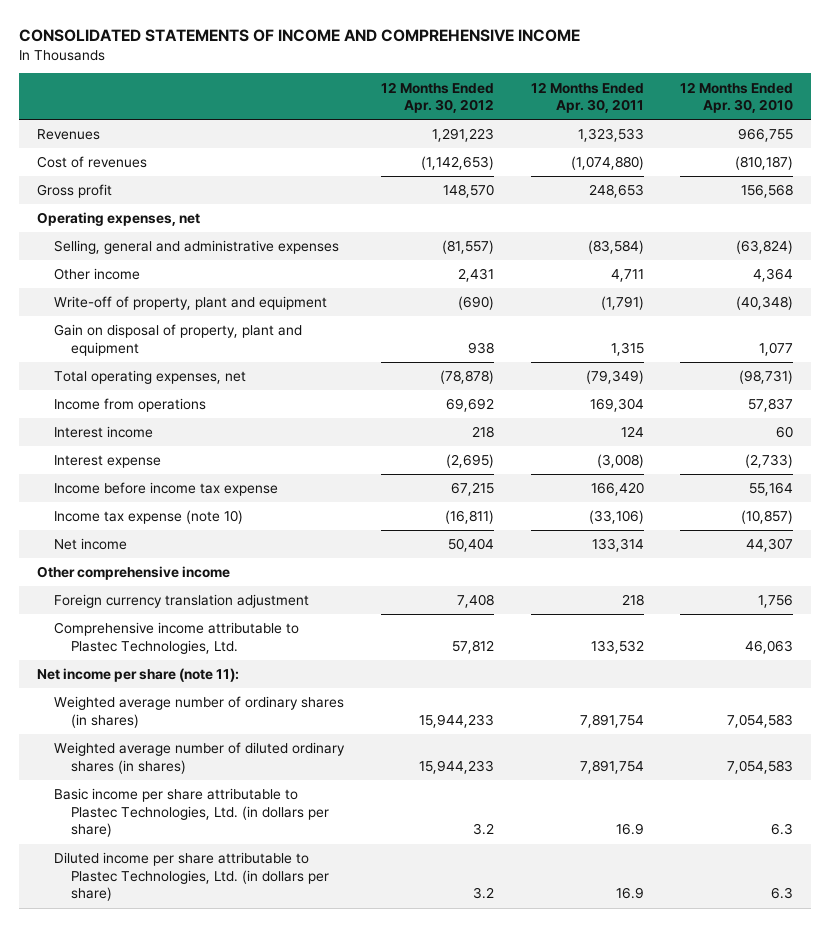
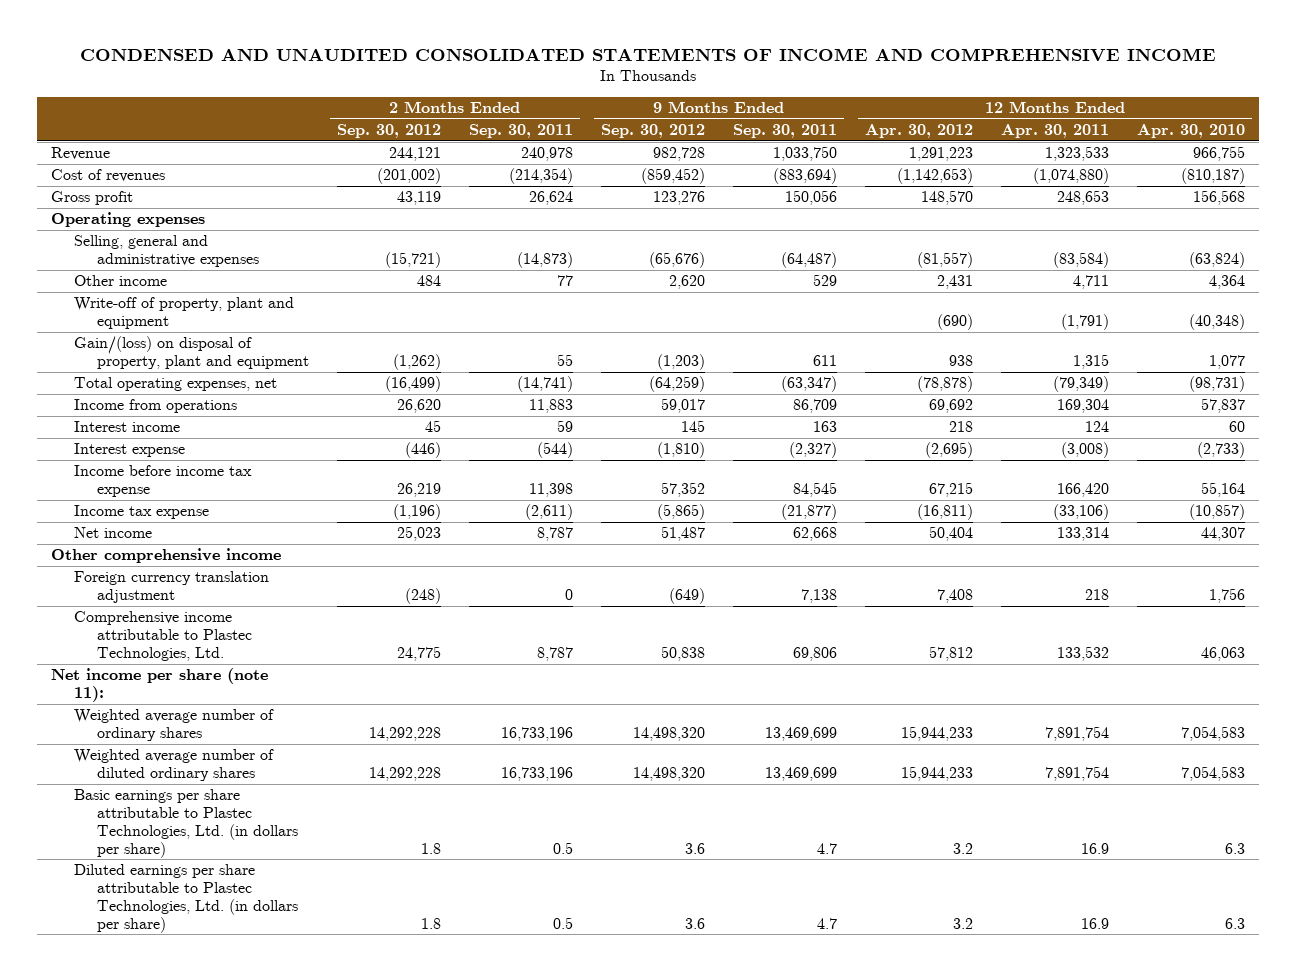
- CONSOLIDATED STATEMENTS OF INCOME AND COMPREHENSIVE INCOME
+ CONDENSED AND UNAUDITED CONSOLIDATED STATEMENTS OF INCOME AND COMPREHENSIVE INCOME
- | 12 Months Ended Apr. 30, 2012 | 12 Months Ended Apr. 30, 2011 | 12 Months Ended Apr. 30, 2010
+ | 2 Months Ended Sep. 30, 2012 | 2 Months Ended Sep. 30, 2011 | 9 Months Ended Sep. 30, 2012 | 9 Months Ended Sep. 30, 2011 | 12 Months Ended Apr. 30, 2012 | 12 Months Ended Apr. 30, 2011 | 12 Months Ended Apr. 30, 2010
- Revenues | 1,291,223 | 1,323,533 | 966,755
+ Revenue | 244,121 | 240,978 | 982,728 | 1,033,750 | 1,291,223 | 1,323,533 | 966,755
- Operating expenses, net
+ Operating expenses
- Gain on disposal of property, plant and equipment | 938 | 1,315 | 1,077
+ Gain/(loss) on disposal of property, plant and equipment | (1,262) | 55 | (1,203) | 611 | 938 | 1,315 | 1,077
- Income tax expense (note 10) | (16,811) | (33,106) | (10,857)
+ Income tax expense | (1,196) | (2,611) | (5,865) | (21,877) | (16,811) | (33,106) | (10,857)
- Weighted average number of ordinary shares (in shares) | 15,944,233 | 7,891,754 | 7,054,583
- Weighted average number of diluted ordinary shares (in shares) | 15,944,233 | 7,891,754 | 7,054,583
- Basic income per share attributable to Plastec Technologies, Ltd. (in dollars per share) | 3.2 | 16.9 | 6.3
- Diluted income per share attributable to Plastec Technologies, Ltd. (in dollars per share) | 3.2 | 16.9 | 6.3
+ Weighted average number of ordinary shares | 14,292,228 | 16,733,196 | 14,498,320 | 13,469,699 | 15,944,233 | 7,891,754 | 7,054,583
+ Weighted average number of diluted ordinary shares | 14,292,228 | 16,733,196 | 14,498,320 | 13,469,699 | 15,944,233 | 7,891,754 | 7,054,583
+ Basic earnings per share attributable to Plastec Technologies, Ltd. (in dollars per share) | 1.8 | 0.5 | 3.6 | 4.7 | 3.2 | 16.9 | 6.3
+ Diluted earnings per share attributable to Plastec Technologies, Ltd. (in dollars per share) | 1.8 | 0.5 | 3.6 | 4.7 | 3.2 | 16.9 | 6.3

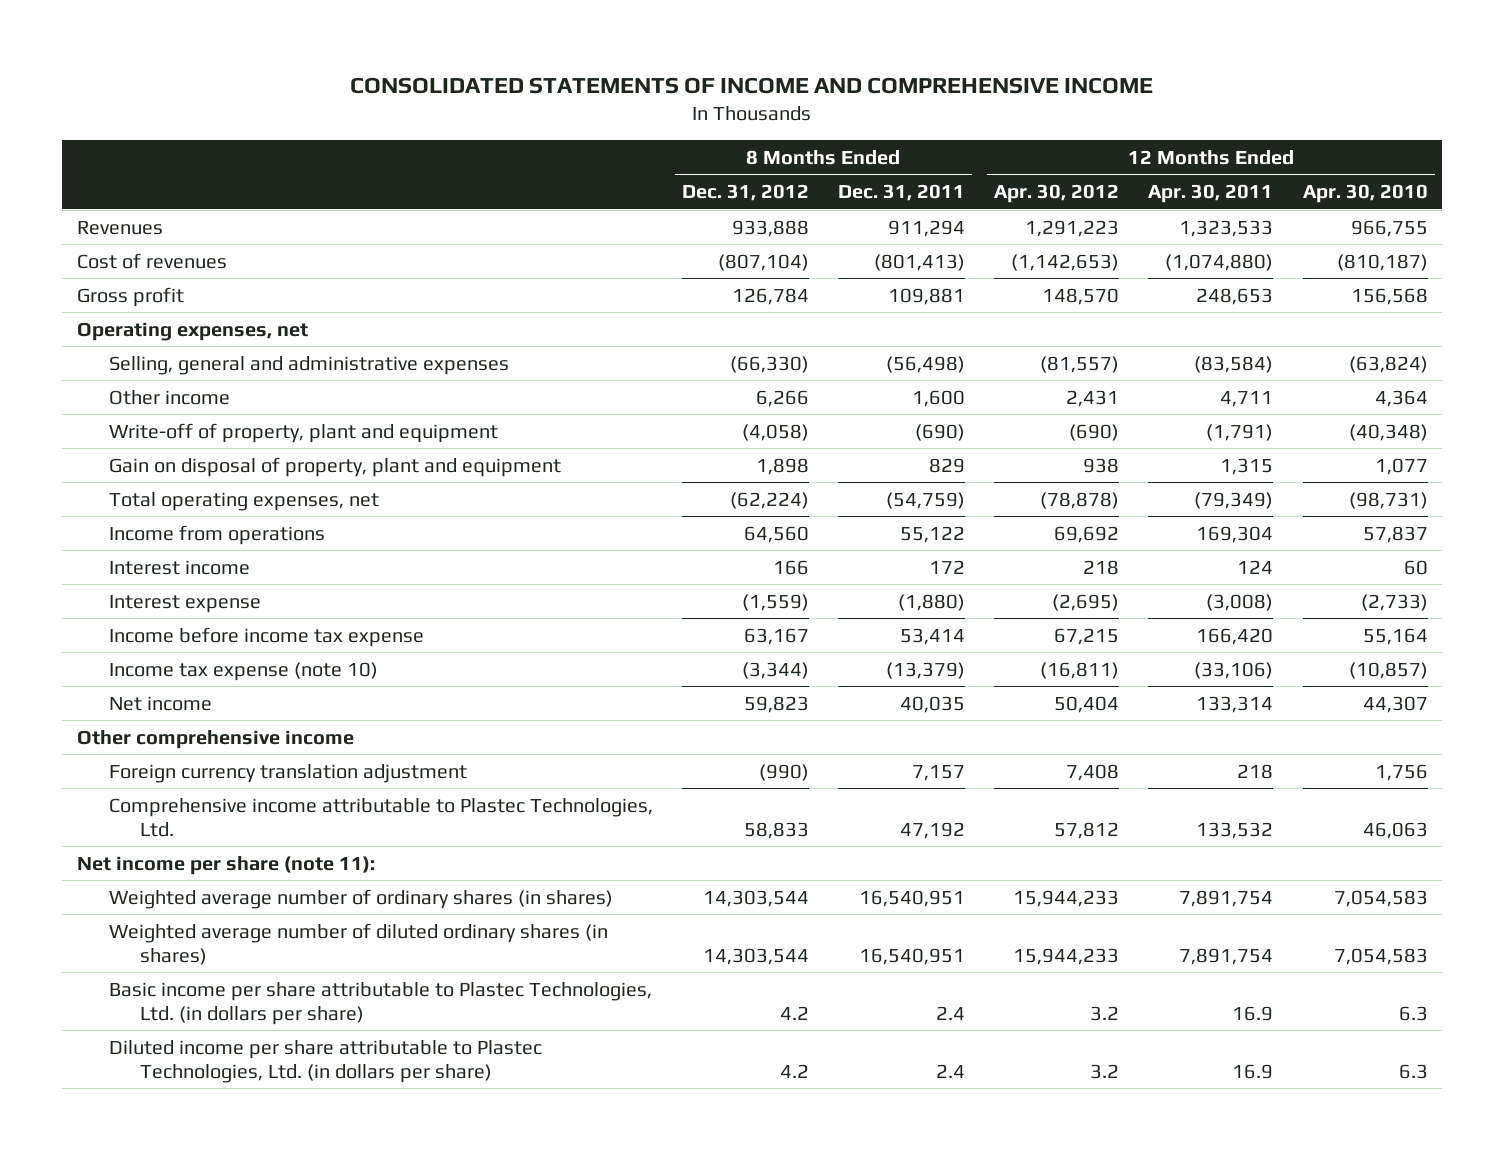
- CONDENSED AND UNAUDITED CONSOLIDATED STATEMENTS OF INCOME AND COMPREHENSIVE INCOME
+ CONSOLIDATED STATEMENTS OF INCOME AND COMPREHENSIVE INCOME
- | 2 Months Ended Sep. 30, 2012 | 2 Months Ended Sep. 30, 2011 | 9 Months Ended Sep. 30, 2012 | 9 Months Ended Sep. 30, 2011 | 12 Months Ended Apr. 30, 2012 | 12 Months Ended Apr. 30, 2011 | 12 Months Ended Apr. 30, 2010
+ | 8 Months Ended Dec. 31, 2012 | 8 Months Ended Dec. 31, 2011 | 12 Months Ended Apr. 30, 2012 | 12 Months Ended Apr. 30, 2011 | 12 Months Ended Apr. 30, 2010
- Revenue | 244,121 | 240,978 | 982,728 | 1,033,750 | 1,291,223 | 1,323,533 | 966,755
+ Revenues | 933,888 | 911,294 | 1,291,223 | 1,323,533 | 966,755
- Operating expenses
+ Operating expenses, net
- Gain/(loss) on disposal of property, plant and equipment | (1,262) | 55 | (1,203) | 611 | 938 | 1,315 | 1,077
+ Gain on disposal of property, plant and equipment | 1,898 | 829 | 938 | 1,315 | 1,077
- Income tax expense | (1,196) | (2,611) | (5,865) | (21,877) | (16,811) | (33,106) | (10,857)
+ Income tax expense (note 10) | (3,344) | (13,379) | (16,811) | (33,106) | (10,857)
- Weighted average number of ordinary shares | 14,292,228 | 16,733,196 | 14,498,320 | 13,469,699 | 15,944,233 | 7,891,754 | 7,054,583
- Weighted average number of diluted ordinary shares | 14,292,228 | 16,733,196 | 14,498,320 | 13,469,699 | 15,944,233 | 7,891,754 | 7,054,583
- Basic earnings per share attributable to Plastec Technologies, Ltd. (in dollars per share) | 1.8 | 0.5 | 3.6 | 4.7 | 3.2 | 16.9 | 6.3
- Diluted earnings per share attributable to Plastec Technologies, Ltd. (in dollars per share) | 1.8 | 0.5 | 3.6 | 4.7 | 3.2 | 16.9 | 6.3
+ Weighted average number of ordinary shares (in shares) | 14,303,544 | 16,540,951 | 15,944,233 | 7,891,754 | 7,054,583
+ Weighted average number of diluted ordinary shares (in shares) | 14,303,544 | 16,540,951 | 15,944,233 | 7,891,754 | 7,054,583
+ Basic income per share attributable to Plastec Technologies, Ltd. (in dollars per share) | 4.2 | 2.4 | 3.2 | 16.9 | 6.3
+ Diluted income per share attributable to Plastec Technologies, Ltd. (in dollars per share) | 4.2 | 2.4 | 3.2 | 16.9 | 6.3

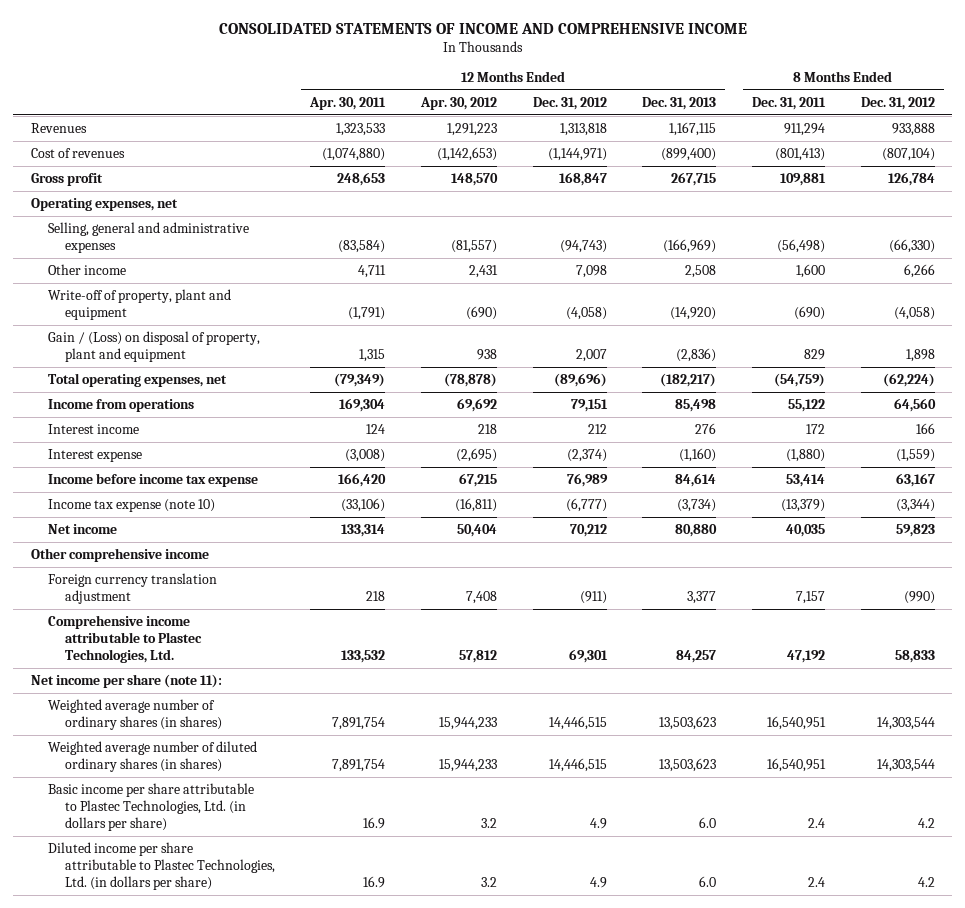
- | 8 Months Ended Dec. 31, 2012 | 8 Months Ended Dec. 31, 2011 | 12 Months Ended Apr. 30, 2012 | 12 Months Ended Apr. 30, 2011 | 12 Months Ended Apr. 30, 2010
+ | 12 Months Ended Apr. 30, 2011 | 12 Months Ended Apr. 30, 2012 | 12 Months Ended Dec. 31, 2012 | 12 Months Ended Dec. 31, 2013 | 8 Months Ended Dec. 31, 2011 | 8 Months Ended Dec. 31, 2012
- Gain on disposal of property, plant and equipment | 1,898 | 829 | 938 | 1,315 | 1,077
+ Gain / (Loss) on disposal of property, plant and equipment | 1,315 | 938 | 2,007 | (2,836) | 829 | 1,898

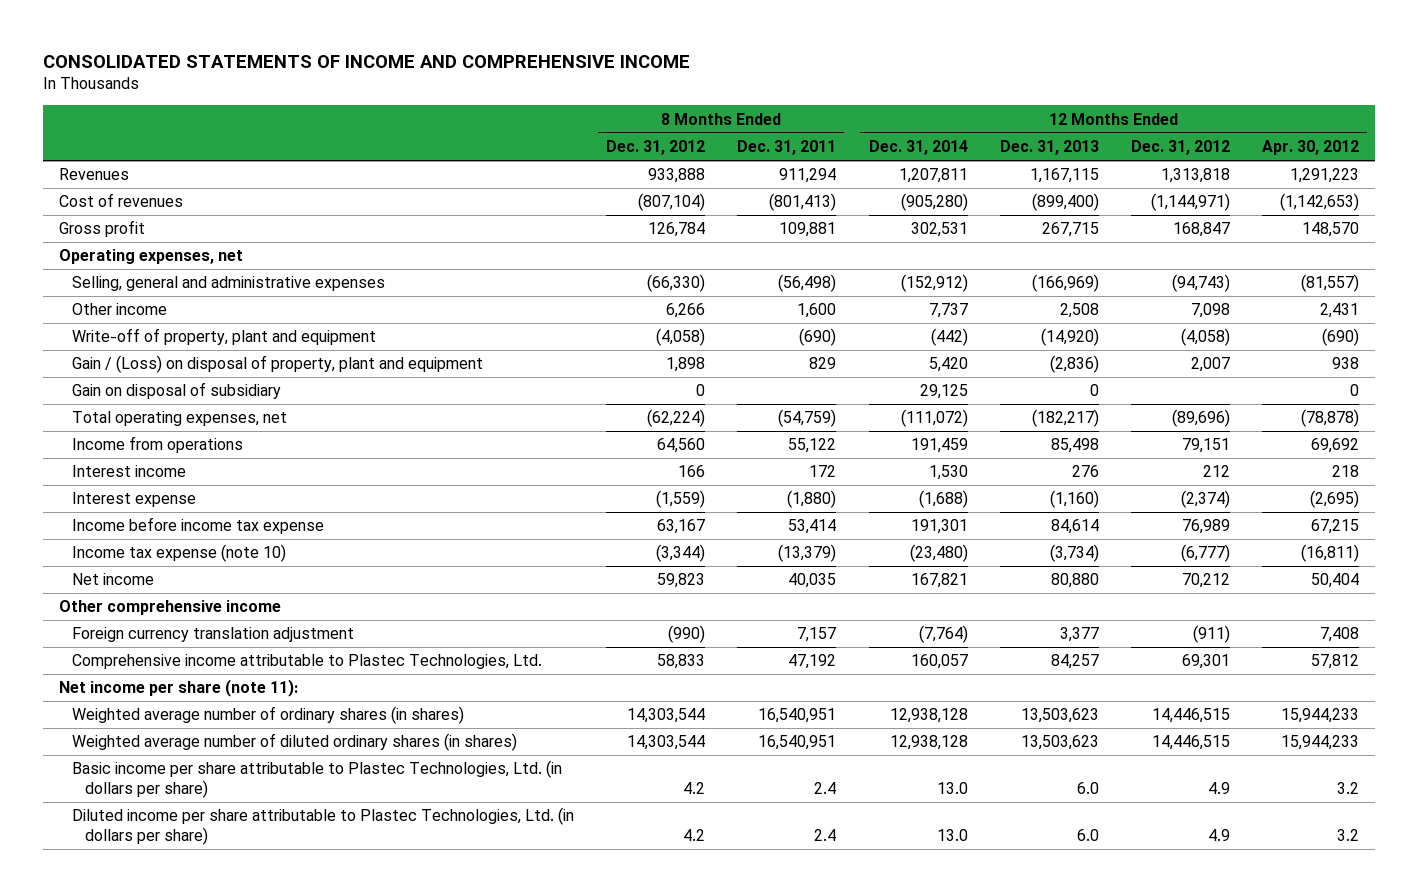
- | 12 Months Ended Apr. 30, 2011 | 12 Months Ended Apr. 30, 2012 | 12 Months Ended Dec. 31, 2012 | 12 Months Ended Dec. 31, 2013 | 8 Months Ended Dec. 31, 2011 | 8 Months Ended Dec. 31, 2012
+ | 8 Months Ended Dec. 31, 2012 | 8 Months Ended Dec. 31, 2011 | 12 Months Ended Dec. 31, 2014 | 12 Months Ended Dec. 31, 2013 | 12 Months Ended Dec. 31, 2012 | 12 Months Ended Apr. 30, 2012
+ Gain on disposal of subsidiary | 0 | | 29,125 | 0 | | 0

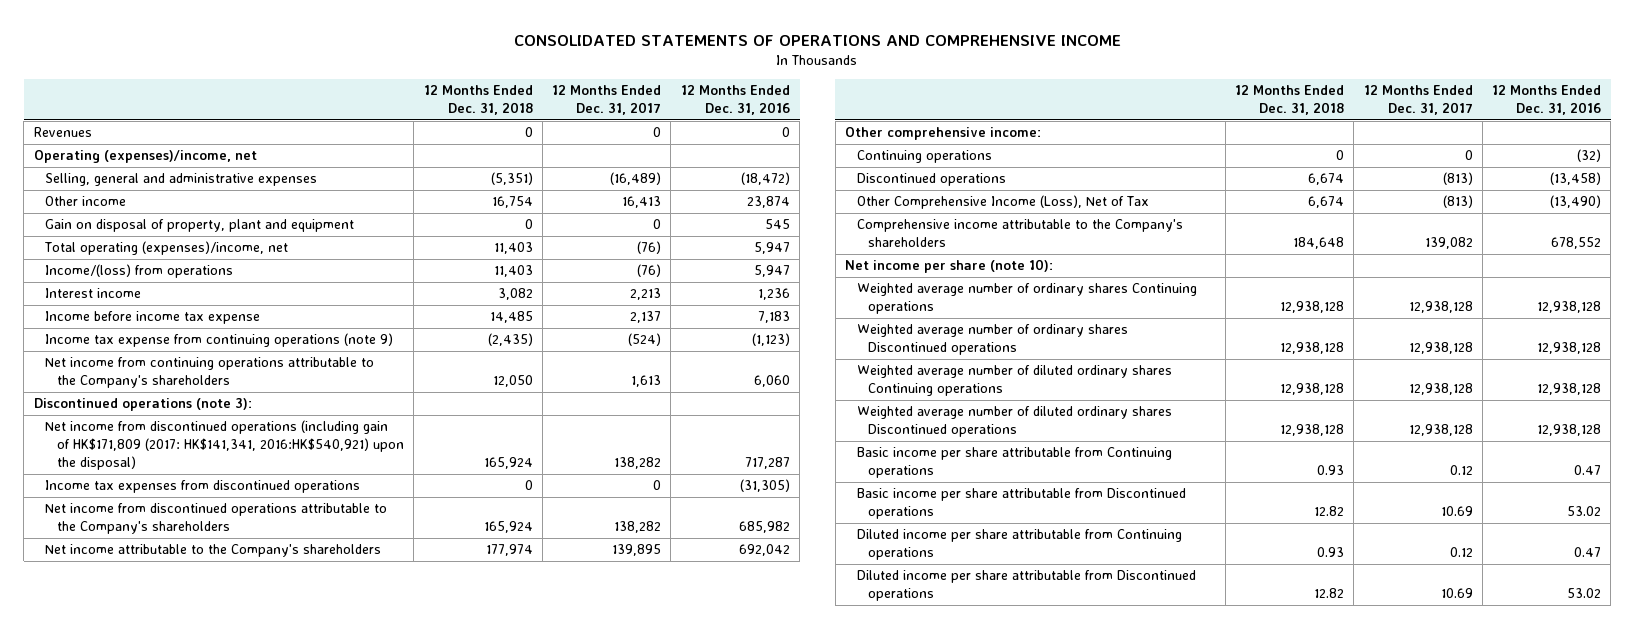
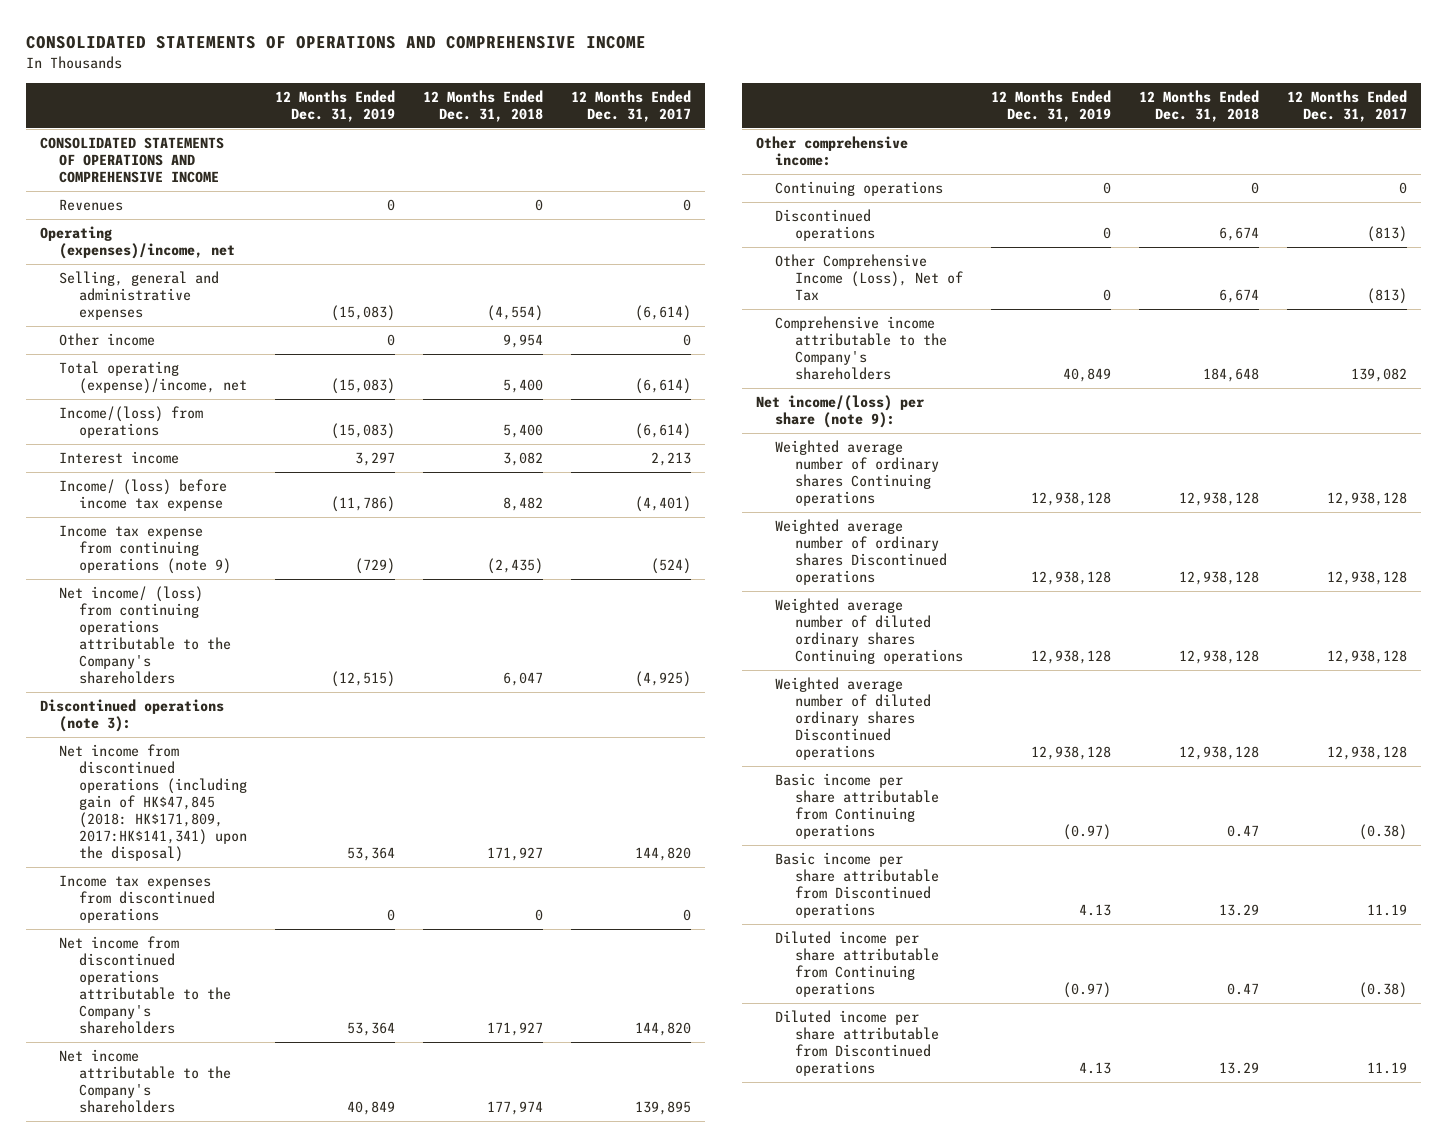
- | 12 Months Ended Dec. 31, 2018 | 12 Months Ended Dec. 31, 2017 | 12 Months Ended Dec. 31, 2016
+ | 12 Months Ended Dec. 31, 2019 | 12 Months Ended Dec. 31, 2018 | 12 Months Ended Dec. 31, 2017
+ CONSOLIDATED STATEMENTS OF OPERATIONS AND COMPREHENSIVE INCOME
- Selling, general and administrative expenses | (5,351) | (16,489) | (18,472)
- Other income | 16,754 | 16,413 | 23,874
- Gain on disposal of property, plant and equipment | 0 | 0 | 545
- Total operating (expenses)/income, net | 11,403 | (76) | 5,947
- Income/(loss) from operations | 11,403 | (76) | 5,947
+ Selling, general and administrative expenses | (15,083) | (4,554) | (6,614)
+ Other income | 0 | 9,954 | 0
+ Total operating (expense)/income, net | (15,083) | 5,400 | (6,614)
+ Income/(loss) from operations | (15,083) | 5,400 | (6,614)
- Income before income tax expense | 14,485 | 2,137 | 7,183
+ Income/ (loss) before income tax expense | (11,786) | 8,482 | (4,401)
- Net income from continuing operations attributable to the Company's shareholders | 12,050 | 1,613 | 6,060
+ Net income/ (loss) from continuing operations attributable to the Company's shareholders | (12,515) | 6,047 | (4,925)
- Net income from discontinued operations (including gain of HK$171,809 (2017: HK$141,341, 2016:HK$540,921) upon the disposal) | 165,924 | 138,282 | 717,287
+ Net income from discontinued operations (including gain of HK$47,845 (2018: HK$171,809, 2017:HK$141,341) upon the disposal) | 53,364 | 171,927 | 144,820
- Net income from discontinued operations attributable to the Company's shareholders | 165,924 | 138,282 | 685,982
+ Net income from discontinued operations attributable to the Company's shareholders | 53,364 | 171,927 | 144,820
- Net income per share (note 10):
+ Net income/(loss) per share (note 9):
- Basic income per share attributable from Continuing operations | 0.93 | 0.12 | 0.47
- Basic income per share attributable from Discontinued operations | 12.82 | 10.69 | 53.02
- Diluted income per share attributable from Continuing operations | 0.93 | 0.12 | 0.47
- Diluted income per share attributable from Discontinued operations | 12.82 | 10.69 | 53.02
+ Basic income per share attributable from Continuing operations | (0.97) | 0.47 | (0.38)
+ Basic income per share attributable from Discontinued operations | 4.13 | 13.29 | 11.19
+ Diluted income per share attributable from Continuing operations | (0.97) | 0.47 | (0.38)
+ Diluted income per share attributable from Discontinued operations | 4.13 | 13.29 | 11.19

